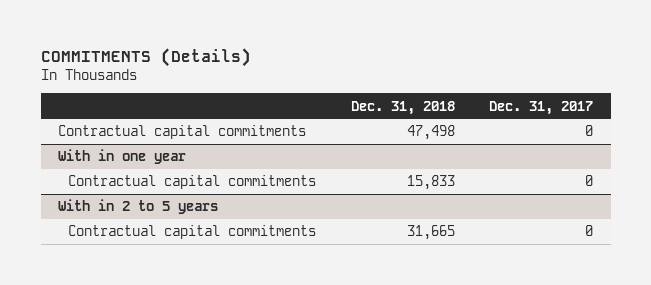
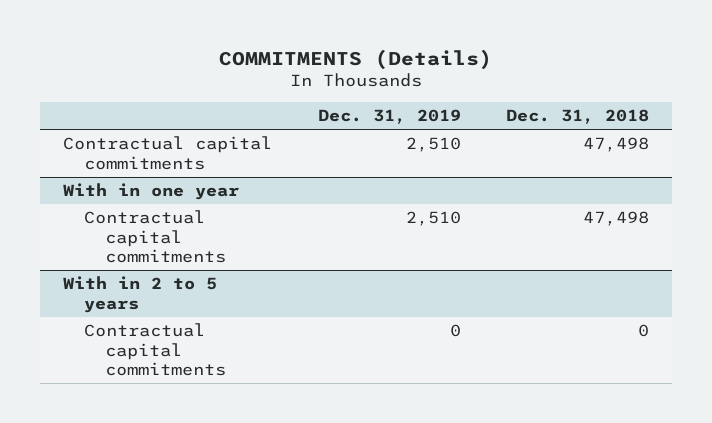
- | Dec. 31, 2018 | Dec. 31, 2017
+ | Dec. 31, 2019 | Dec. 31, 2018
@ With in one year
- Contractual capital commitments | 15,833 | 0
+ Contractual capital commitments | 2,510 | 47,498
@ With in 2 to 5 years
- Contractual capital commitments | 31,665 | 0
+ Contractual capital commitments | 0 | 0

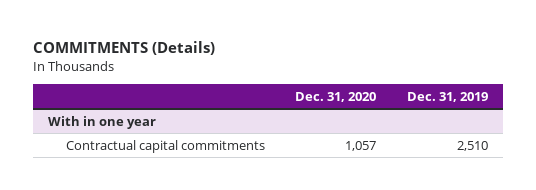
- | Dec. 31, 2019 | Dec. 31, 2018
+ | Dec. 31, 2020 | Dec. 31, 2019
- Contractual capital commitments | 2,510 | 47,498
- With in 2 to 5 years
- Contractual capital commitments | 0 | 0

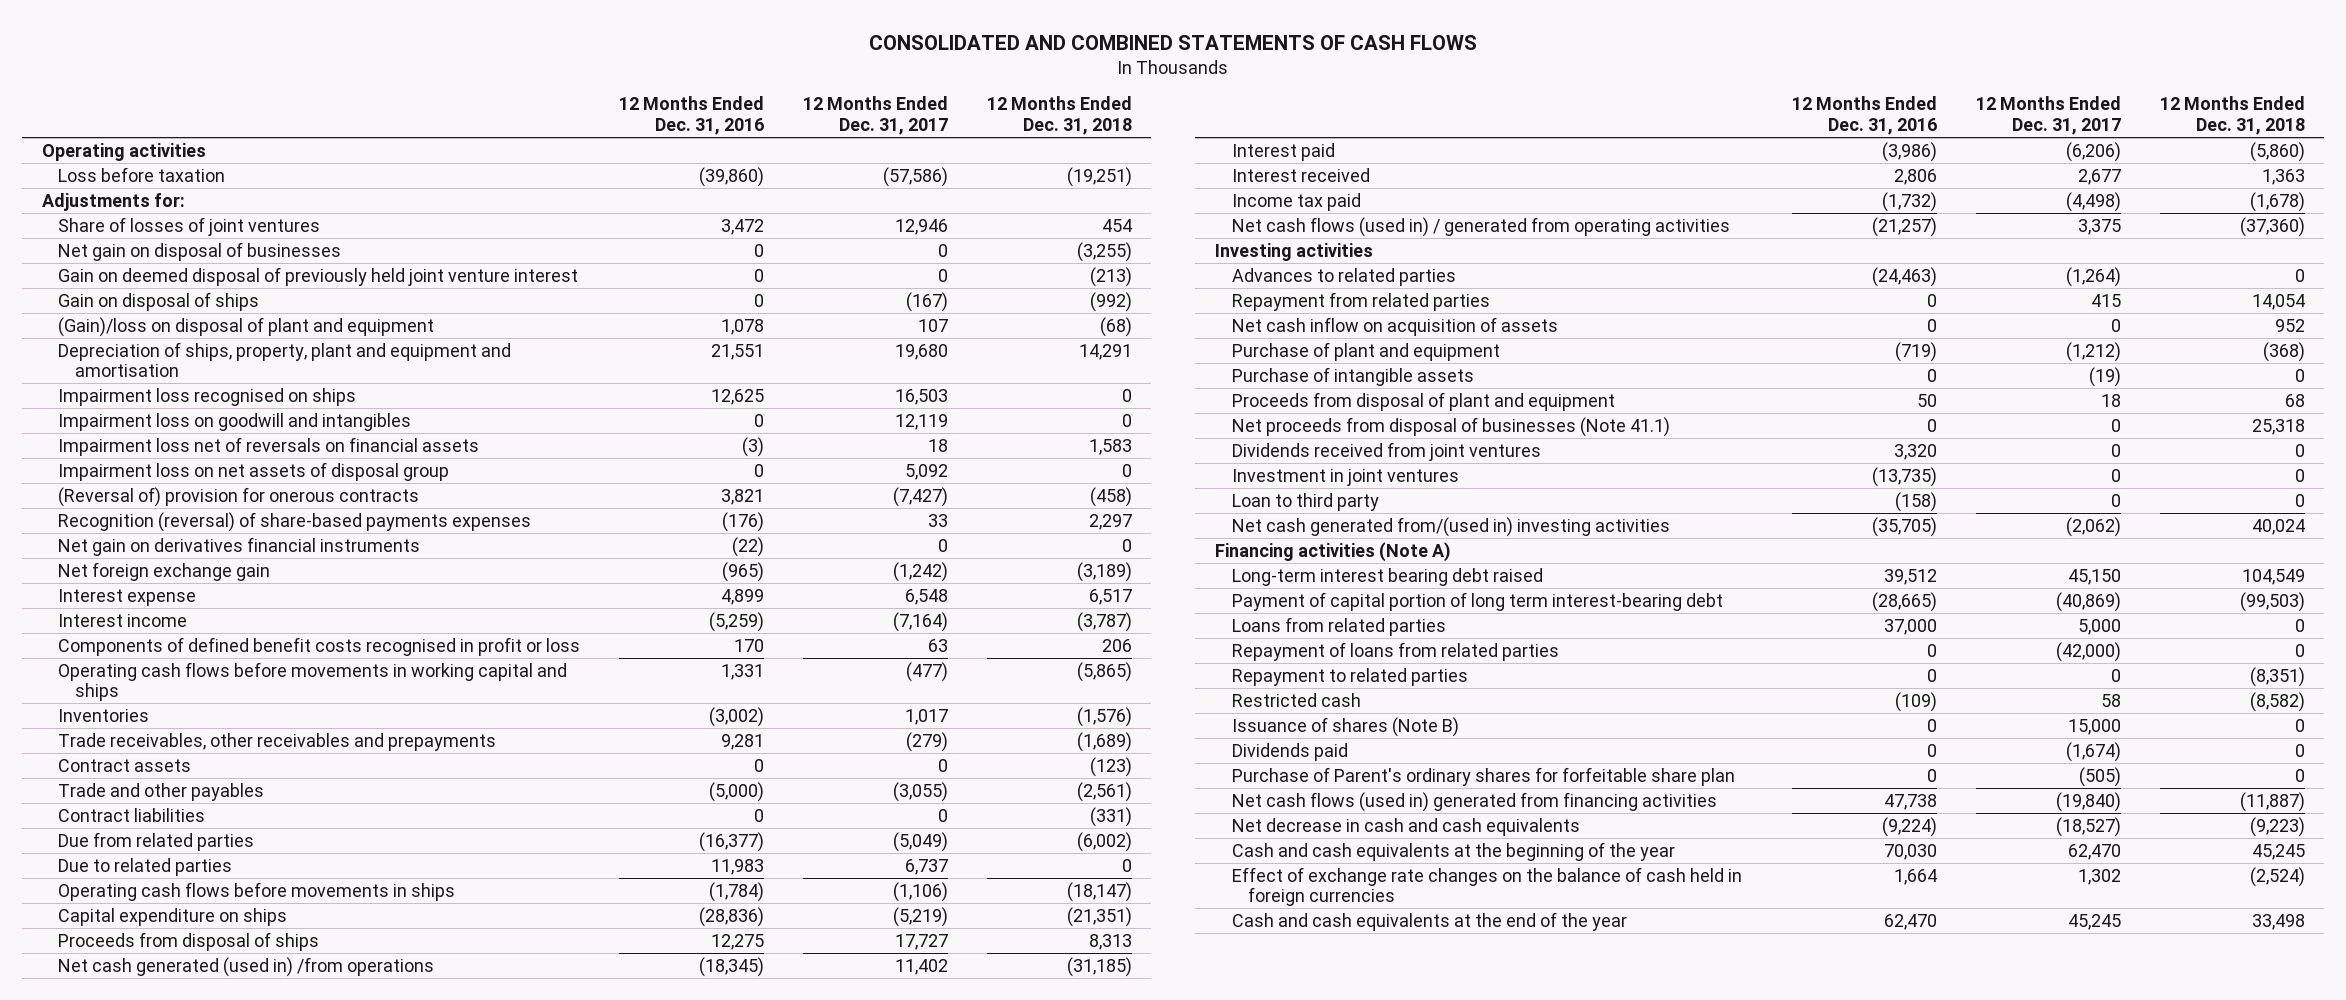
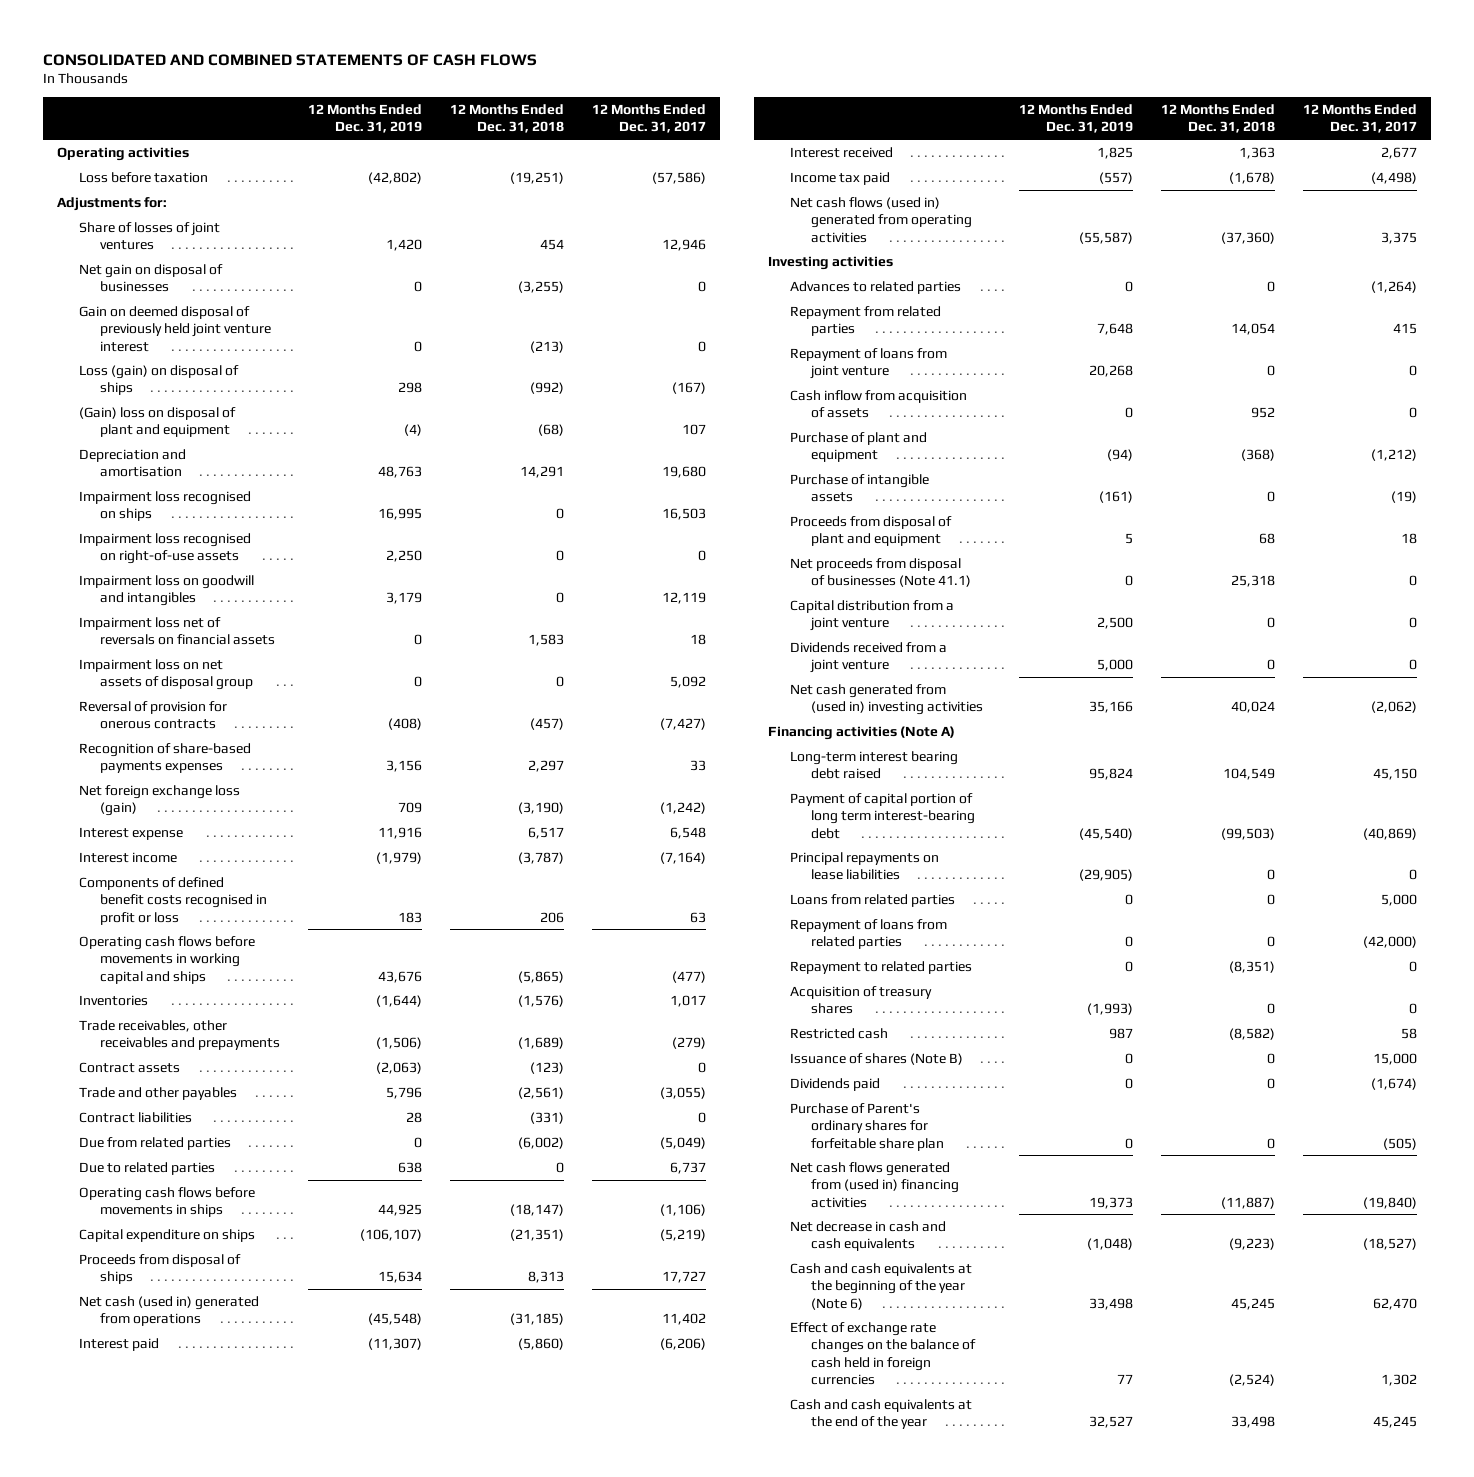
- | 12 Months Ended Dec. 31, 2016 | 12 Months Ended Dec. 31, 2017 | 12 Months Ended Dec. 31, 2018
+ | 12 Months Ended Dec. 31, 2019 | 12 Months Ended Dec. 31, 2018 | 12 Months Ended Dec. 31, 2017
- Gain on disposal of ships | 0 | (167) | (992)
- (Gain)/loss on disposal of plant and equipment | 1,078 | 107 | (68)
- Depreciation of ships, property, plant and equipment and amortisation | 21,551 | 19,680 | 14,291
+ Loss (gain) on disposal of ships | 298 | (992) | (167)
+ (Gain) loss on disposal of plant and equipment | (4) | (68) | 107
+ Depreciation and amortisation | 48,763 | 14,291 | 19,680
+ Impairment loss recognised on right-of-use assets | 2,250 | 0 | 0
- (Reversal of) provision for onerous contracts | 3,821 | (7,427) | (458)
- Recognition (reversal) of share-based payments expenses | (176) | 33 | 2,297
- Net gain on derivatives financial instruments | (22) | 0 | 0
- Net foreign exchange gain | (965) | (1,242) | (3,189)
+ Reversal of provision for onerous contracts | (408) | (457) | (7,427)
+ Recognition of share-based payments expenses | 3,156 | 2,297 | 33
+ Net foreign exchange loss (gain) | 709 | (3,190) | (1,242)
- Net cash generated (used in) /from operations | (18,345) | 11,402 | (31,185)
+ Net cash (used in) generated from operations | (45,548) | (31,185) | 11,402
- Net cash flows (used in) / generated from operating activities | (21,257) | 3,375 | (37,360)
+ Net cash flows (used in) generated from operating activities | (55,587) | (37,360) | 3,375
- Net cash inflow on acquisition of assets | 0 | 0 | 952
+ Repayment of loans from joint venture | 20,268 | 0 | 0
+ Cash inflow from acquisition of assets | 0 | 952 | 0
- Dividends received from joint ventures | 3,320 | 0 | 0
- Investment in joint ventures | (13,735) | 0 | 0
- Loan to third party | (158) | 0 | 0
- Net cash generated from/(used in) investing activities | (35,705) | (2,062) | 40,024
+ Capital distribution from a joint venture | 2,500 | 0 | 0
+ Dividends received from a joint venture | 5,000 | 0 | 0
+ Net cash generated from (used in) investing activities | 35,166 | 40,024 | (2,062)
+ Principal repayments on lease liabilities | (29,905) | 0 | 0
+ Acquisition of treasury shares | (1,993) | 0 | 0
- Net cash flows (used in) generated from financing activities | 47,738 | (19,840) | (11,887)
+ Net cash flows generated from (used in) financing activities | 19,373 | (11,887) | (19,840)
- Cash and cash equivalents at the beginning of the year | 70,030 | 62,470 | 45,245
+ Cash and cash equivalents at the beginning of the year (Note 6) | 33,498 | 45,245 | 62,470

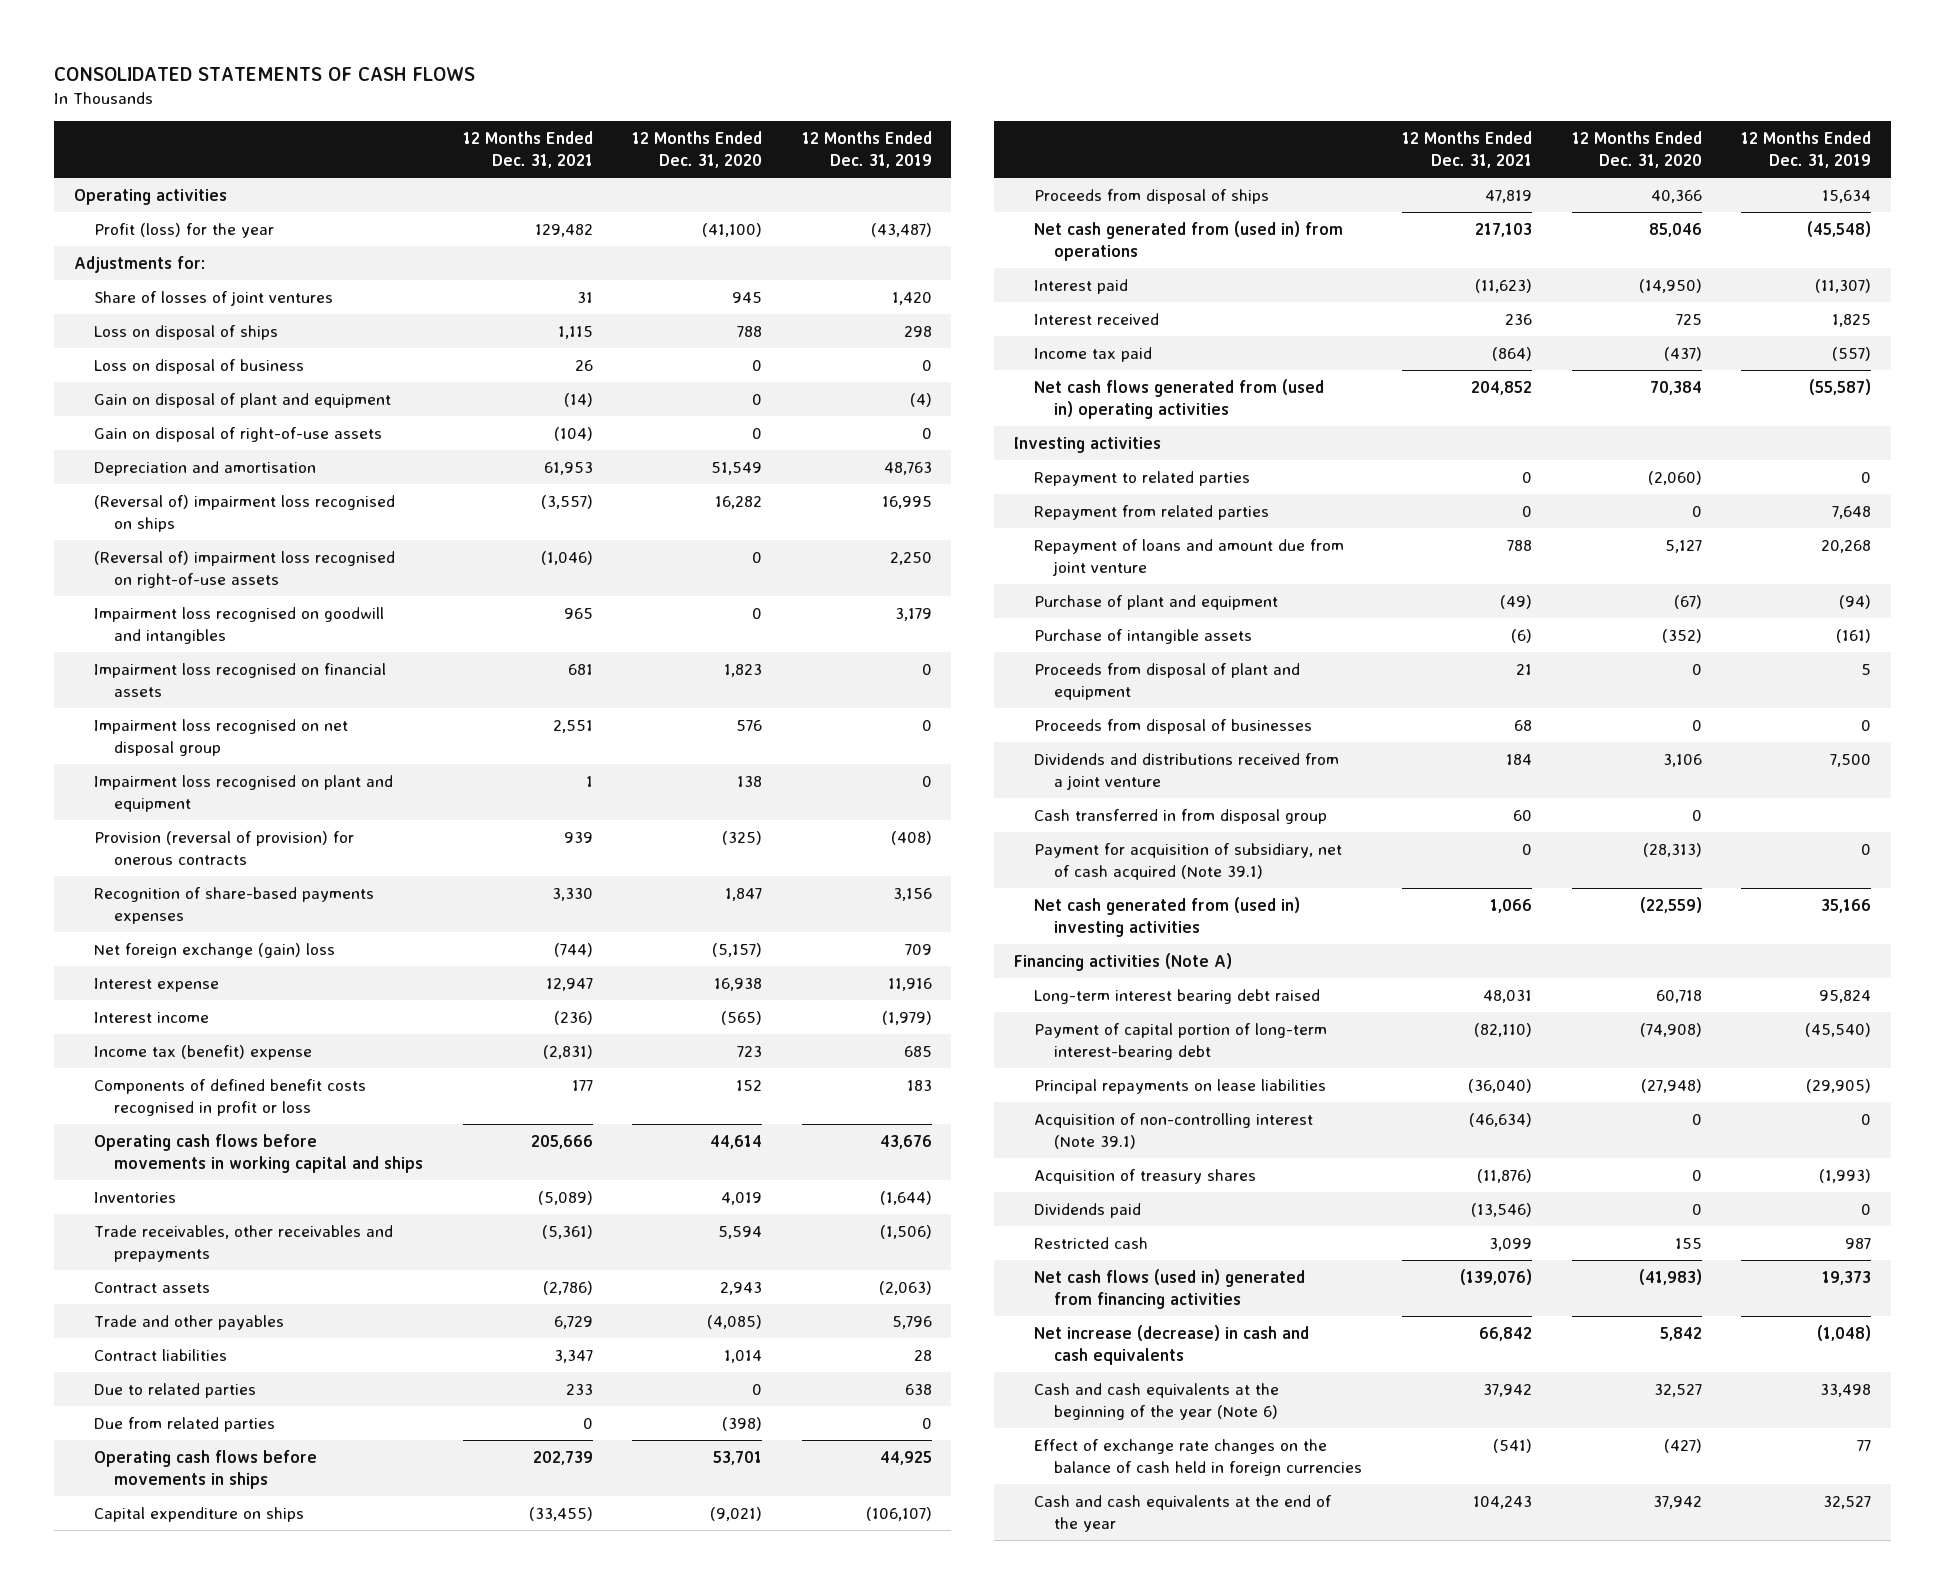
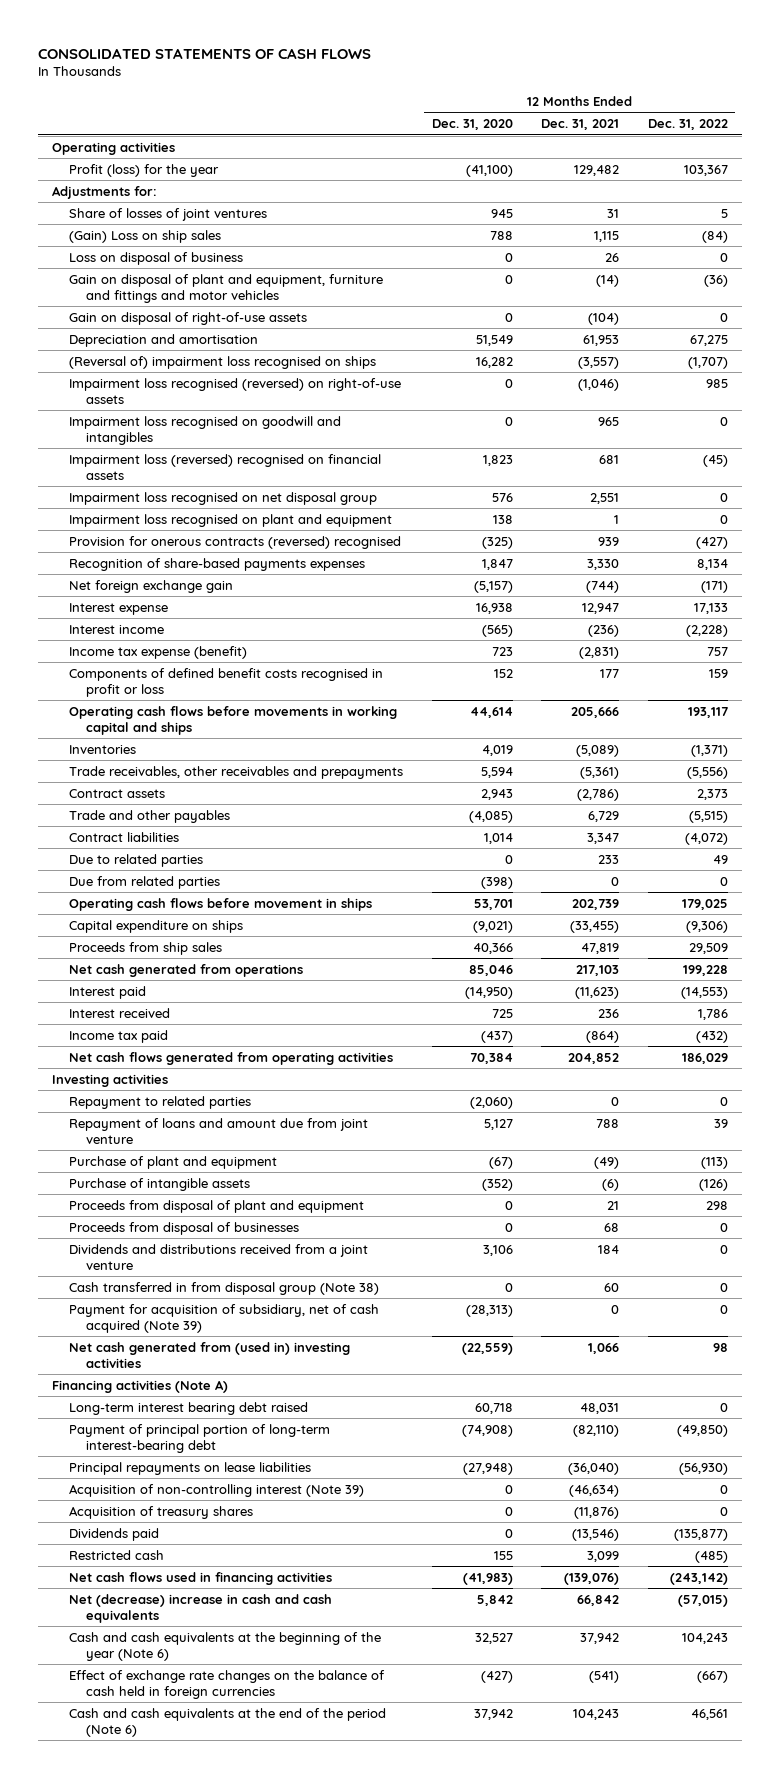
- | 12 Months Ended Dec. 31, 2021 | 12 Months Ended Dec. 31, 2020 | 12 Months Ended Dec. 31, 2019
+ | 12 Months Ended Dec. 31, 2020 | 12 Months Ended Dec. 31, 2021 | 12 Months Ended Dec. 31, 2022
- Loss on disposal of ships | 1,115 | 788 | 298
+ (Gain) Loss on ship sales | 788 | 1,115 | (84)
- Gain on disposal of plant and equipment | (14) | 0 | (4)
+ Gain on disposal of plant and equipment, furniture and fittings and motor vehicles | 0 | (14) | (36)
- (Reversal of) impairment loss recognised on right-of-use assets | (1,046) | 0 | 2,250
+ Impairment loss recognised (reversed) on right-of-use assets | 0 | (1,046) | 985
- Impairment loss recognised on financial assets | 681 | 1,823 | 0
+ Impairment loss (reversed) recognised on financial assets | 1,823 | 681 | (45)
- Provision (reversal of provision) for onerous contracts | 939 | (325) | (408)
+ Provision for onerous contracts (reversed) recognised | (325) | 939 | (427)
- Net foreign exchange (gain) loss | (744) | (5,157) | 709
+ Net foreign exchange gain | (5,157) | (744) | (171)
- Income tax (benefit) expense | (2,831) | 723 | 685
+ Income tax expense (benefit) | 723 | (2,831) | 757
- Operating cash flows before movements in ships | 202,739 | 53,701 | 44,925
+ Operating cash flows before movement in ships | 53,701 | 202,739 | 179,025
- Proceeds from disposal of ships | 47,819 | 40,366 | 15,634
- Net cash generated from (used in) from operations | 217,103 | 85,046 | (45,548)
+ Proceeds from ship sales | 40,366 | 47,819 | 29,509
+ Net cash generated from operations | 85,046 | 217,103 | 199,228
- Net cash flows generated from (used in) operating activities | 204,852 | 70,384 | (55,587)
+ Net cash flows generated from operating activities | 70,384 | 204,852 | 186,029
- Repayment from related parties | 0 | 0 | 7,648
- Cash transferred in from disposal group | 60 | 0 |
- Payment for acquisition of subsidiary, net of cash acquired (Note 39.1) | 0 | (28,313) | 0
+ Cash transferred in from disposal group (Note 38) | 0 | 60 | 0
+ Payment for acquisition of subsidiary, net of cash acquired (Note 39) | (28,313) | 0 | 0
- Payment of capital portion of long-term interest-bearing debt | (82,110) | (74,908) | (45,540)
+ Payment of principal portion of long-term interest-bearing debt | (74,908) | (82,110) | (49,850)
- Acquisition of non-controlling interest (Note 39.1) | (46,634) | 0 | 0
+ Acquisition of non-controlling interest (Note 39) | 0 | (46,634) | 0
- Net cash flows (used in) generated from financing activities | (139,076) | (41,983) | 19,373
- Net increase (decrease) in cash and cash equivalents | 66,842 | 5,842 | (1,048)
+ Net cash flows used in financing activities | (41,983) | (139,076) | (243,142)
+ Net (decrease) increase in cash and cash equivalents | 5,842 | 66,842 | (57,015)
- Cash and cash equivalents at the end of the year | 104,243 | 37,942 | 32,527
+ Cash and cash equivalents at the end of the period (Note 6) | 37,942 | 104,243 | 46,561

